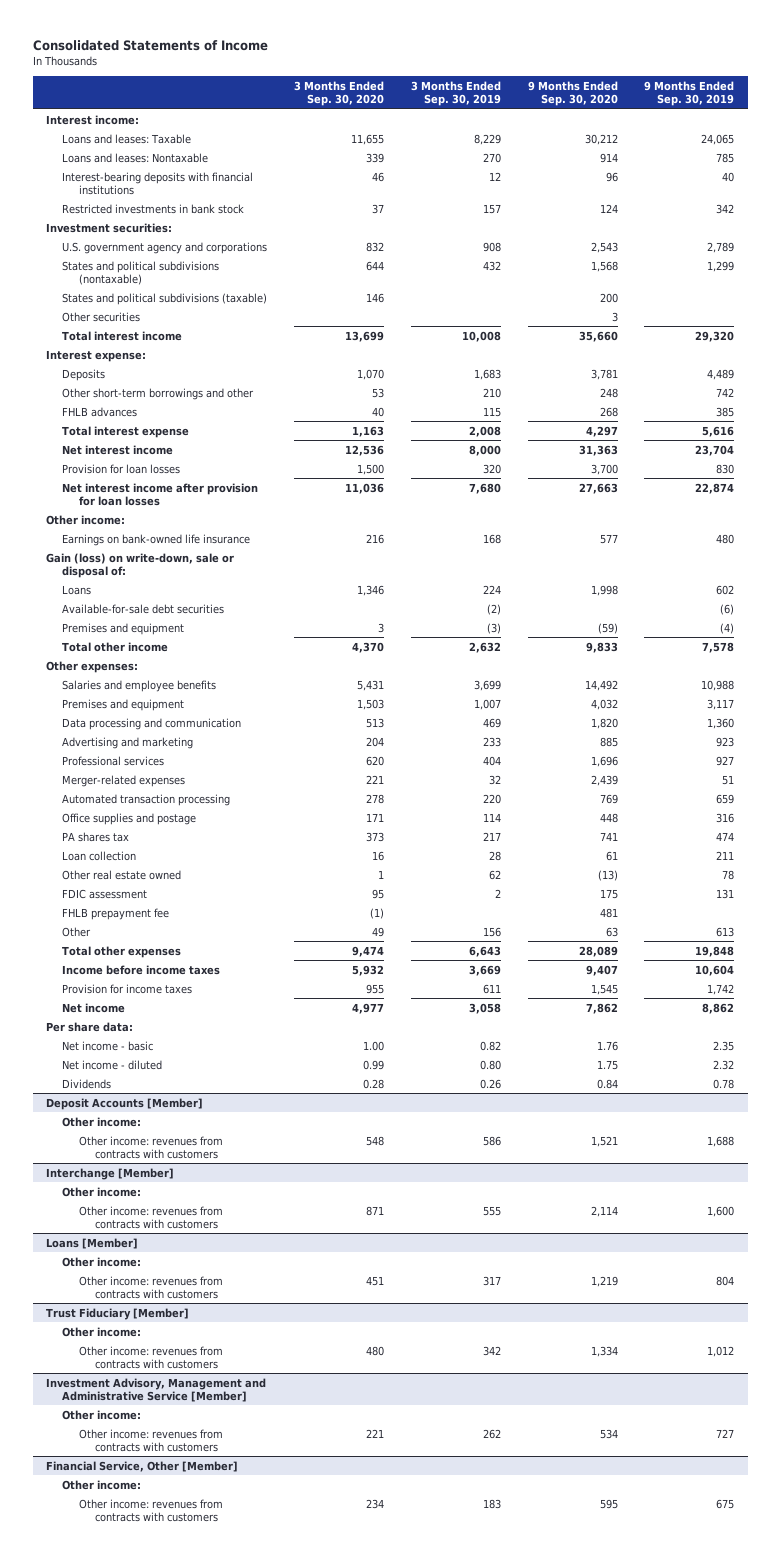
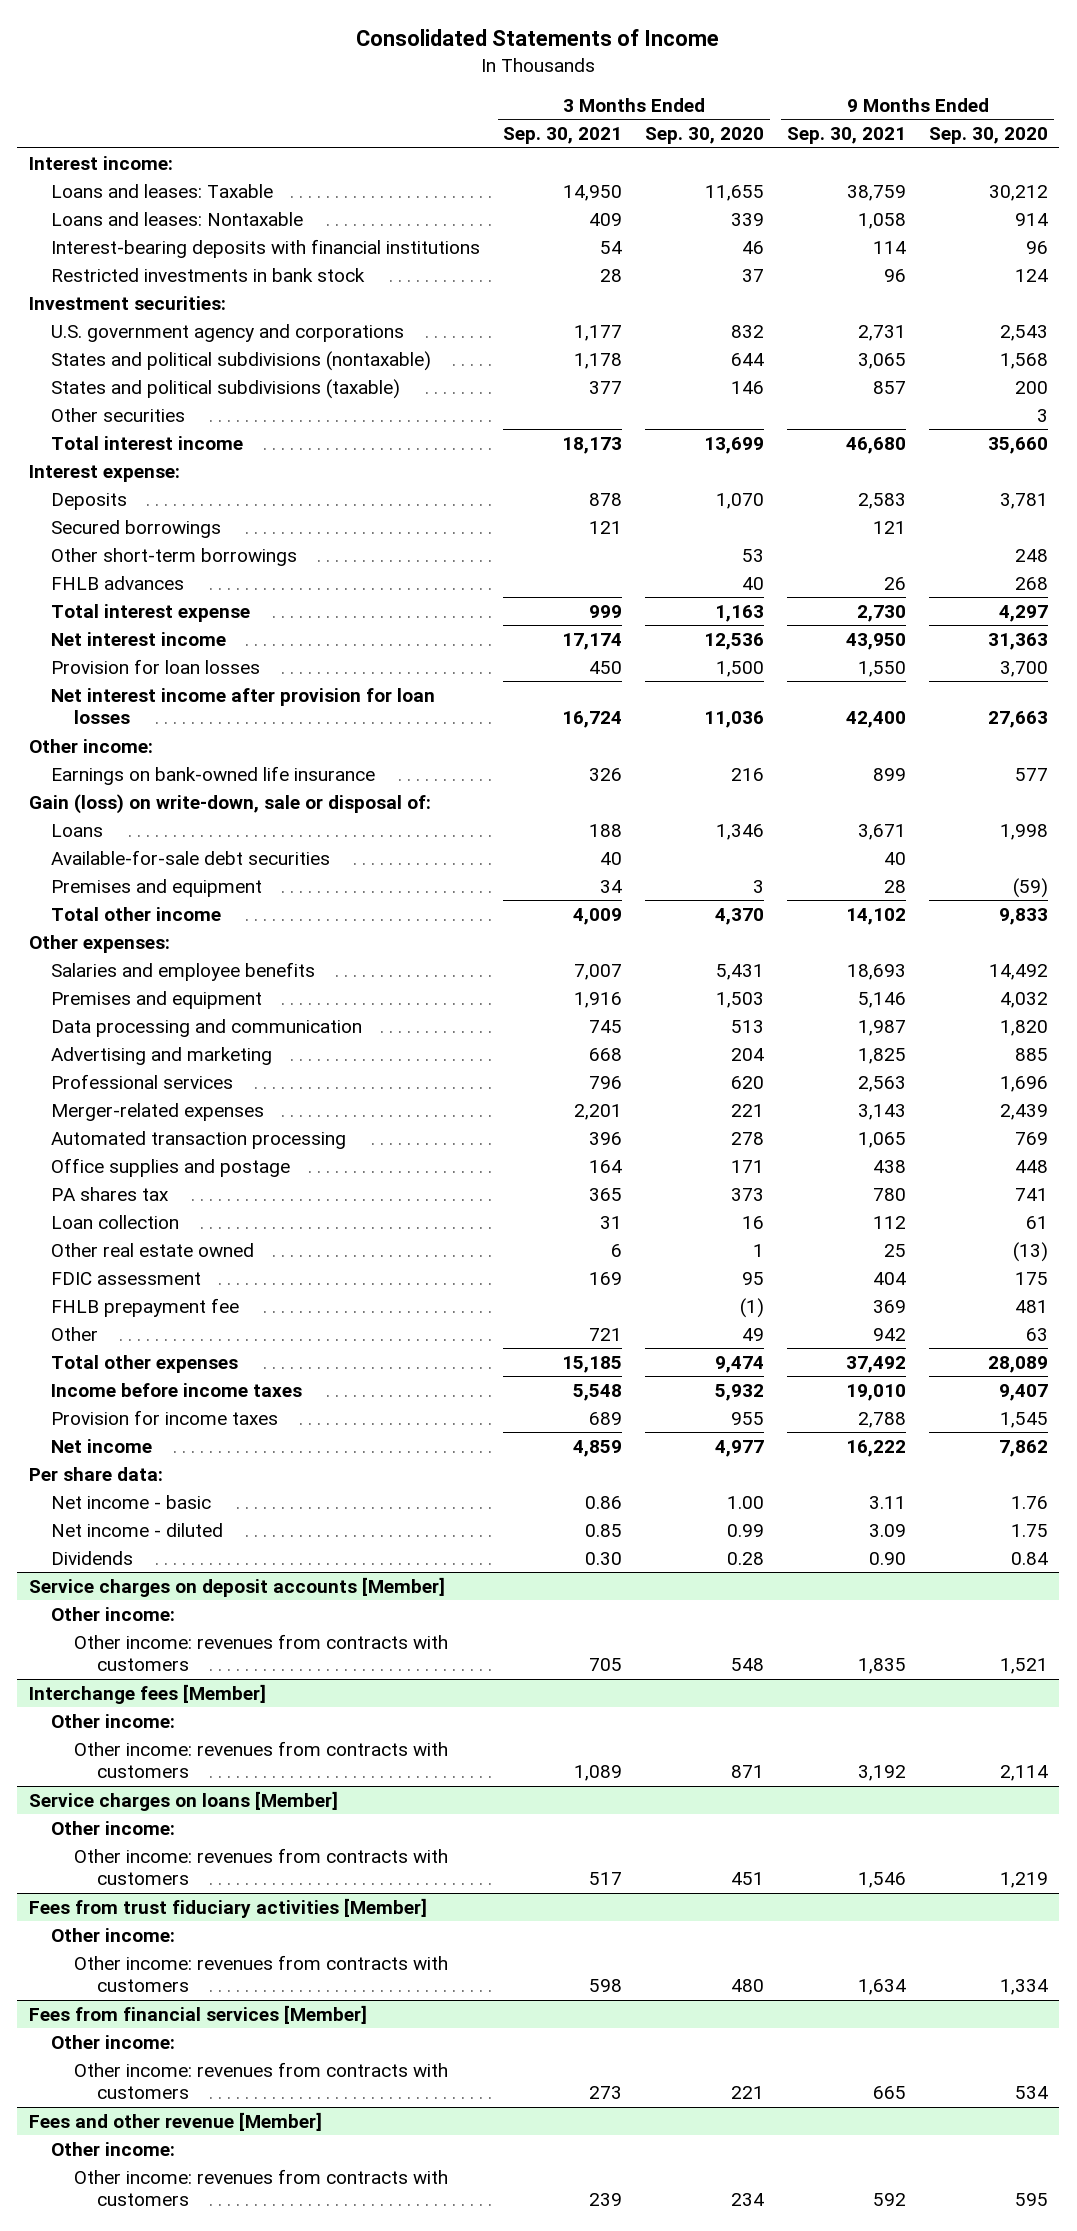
- | 3 Months Ended Sep. 30, 2020 | 3 Months Ended Sep. 30, 2019 | 9 Months Ended Sep. 30, 2020 | 9 Months Ended Sep. 30, 2019
+ | 3 Months Ended Sep. 30, 2021 | 3 Months Ended Sep. 30, 2020 | 9 Months Ended Sep. 30, 2021 | 9 Months Ended Sep. 30, 2020
- Other short-term borrowings and other | 53 | 210 | 248 | 742
+ Secured borrowings | 121 | | 121 |
+ Other short-term borrowings | | 53 | | 248
- Deposit Accounts [Member]
+ Service charges on deposit accounts [Member]
- Interchange [Member]
+ Interchange fees [Member]
- Loans [Member]
+ Service charges on loans [Member]
- Trust Fiduciary [Member]
+ Fees from trust fiduciary activities [Member]
- Investment Advisory, Management and Administrative Service [Member]
+ Fees from financial services [Member]
- Financial Service, Other [Member]
+ Fees and other revenue [Member]

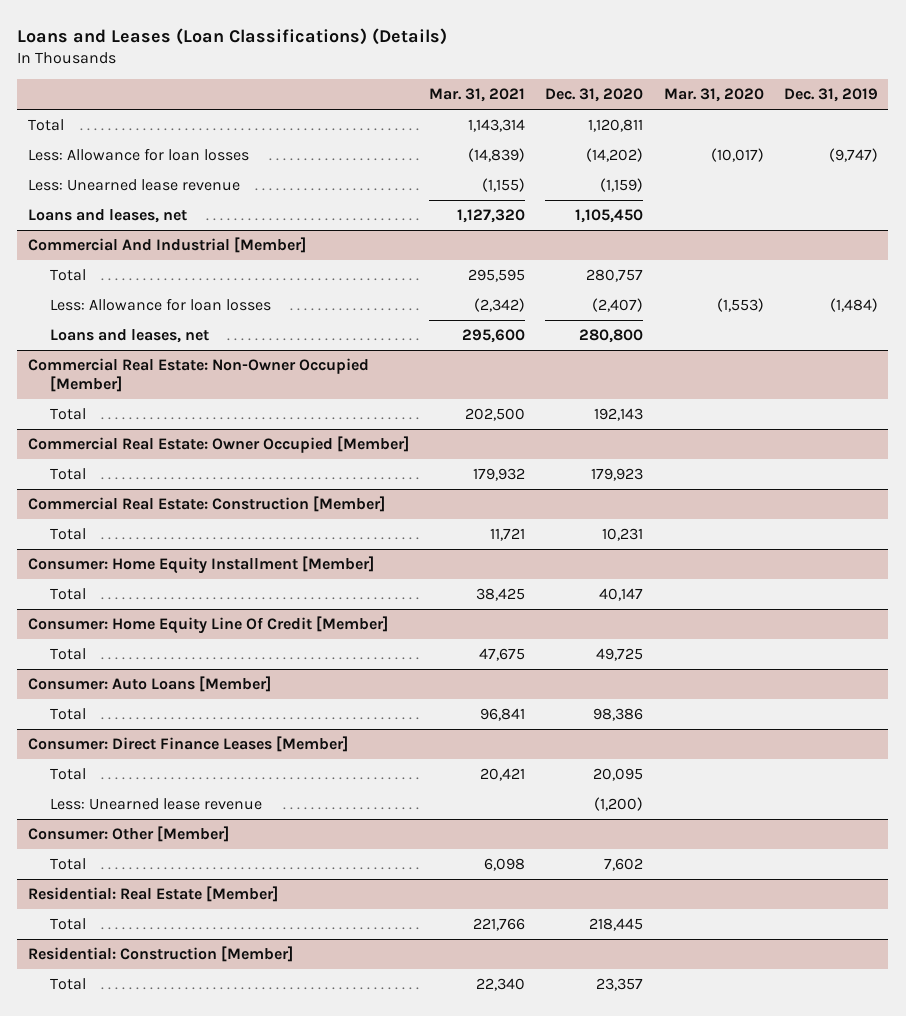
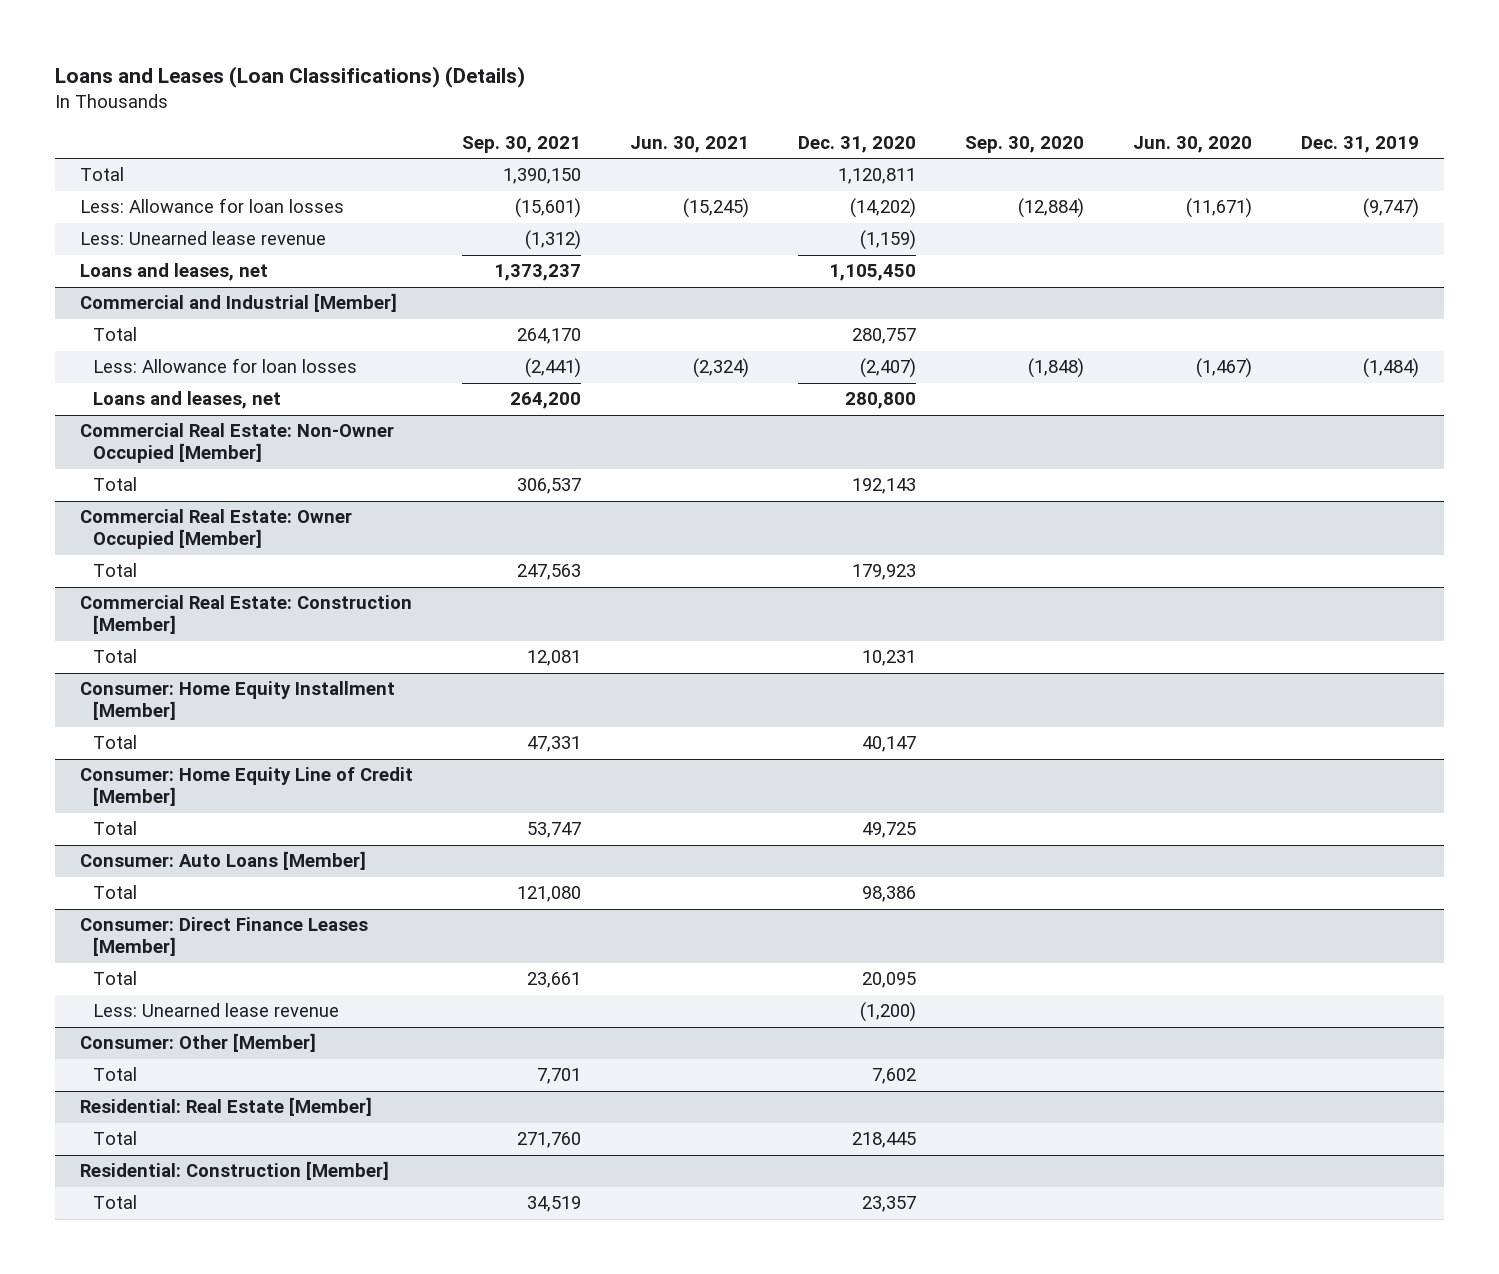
- | Mar. 31, 2021 | Dec. 31, 2020 | Mar. 31, 2020 | Dec. 31, 2019
+ | Sep. 30, 2021 | Jun. 30, 2021 | Dec. 31, 2020 | Sep. 30, 2020 | Jun. 30, 2020 | Dec. 31, 2019
- Commercial And Industrial [Member]
+ Commercial and Industrial [Member]
- Consumer: Home Equity Line Of Credit [Member]
+ Consumer: Home Equity Line of Credit [Member]

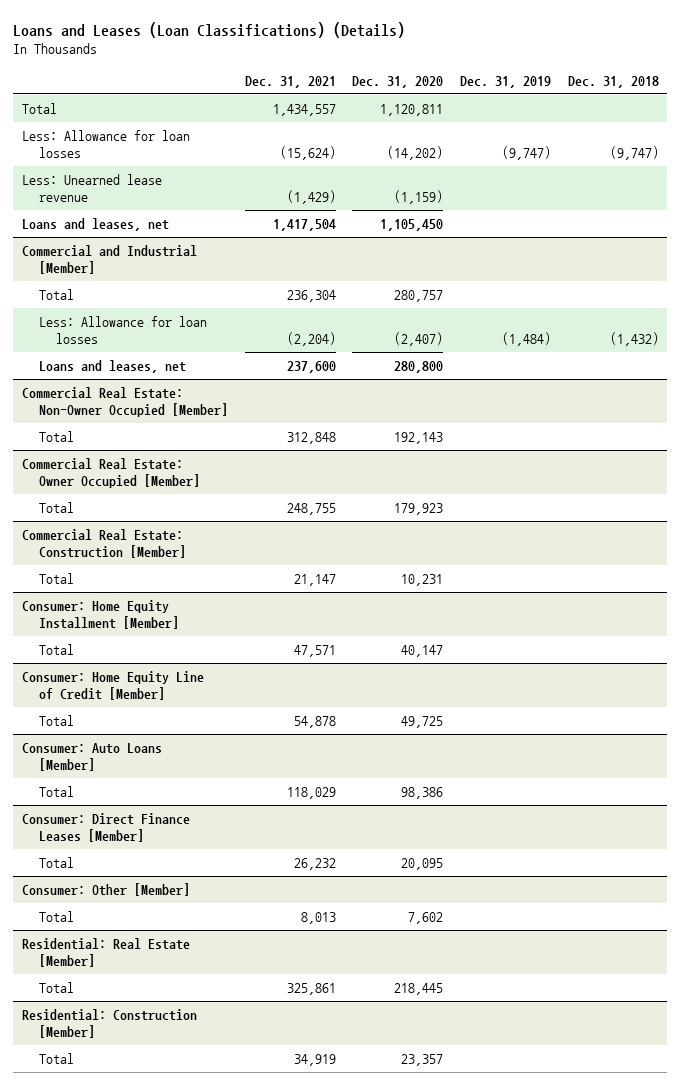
- | Sep. 30, 2021 | Jun. 30, 2021 | Dec. 31, 2020 | Sep. 30, 2020 | Jun. 30, 2020 | Dec. 31, 2019
+ | Dec. 31, 2021 | Dec. 31, 2020 | Dec. 31, 2019 | Dec. 31, 2018
@ Consumer: Direct Finance Leases [Member]
- Less: Unearned lease revenue | | | (1,200) | | |

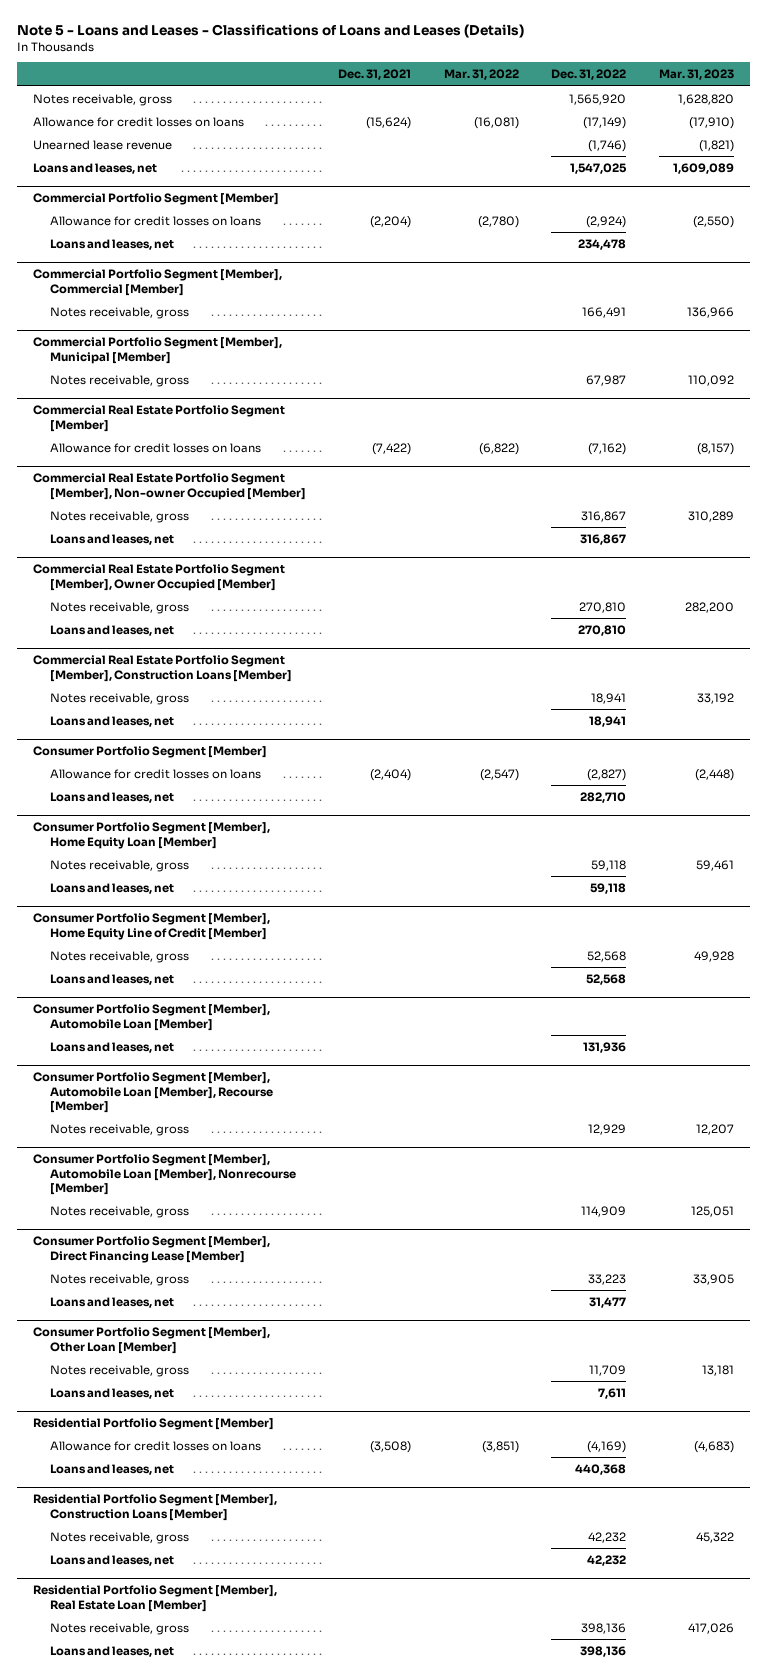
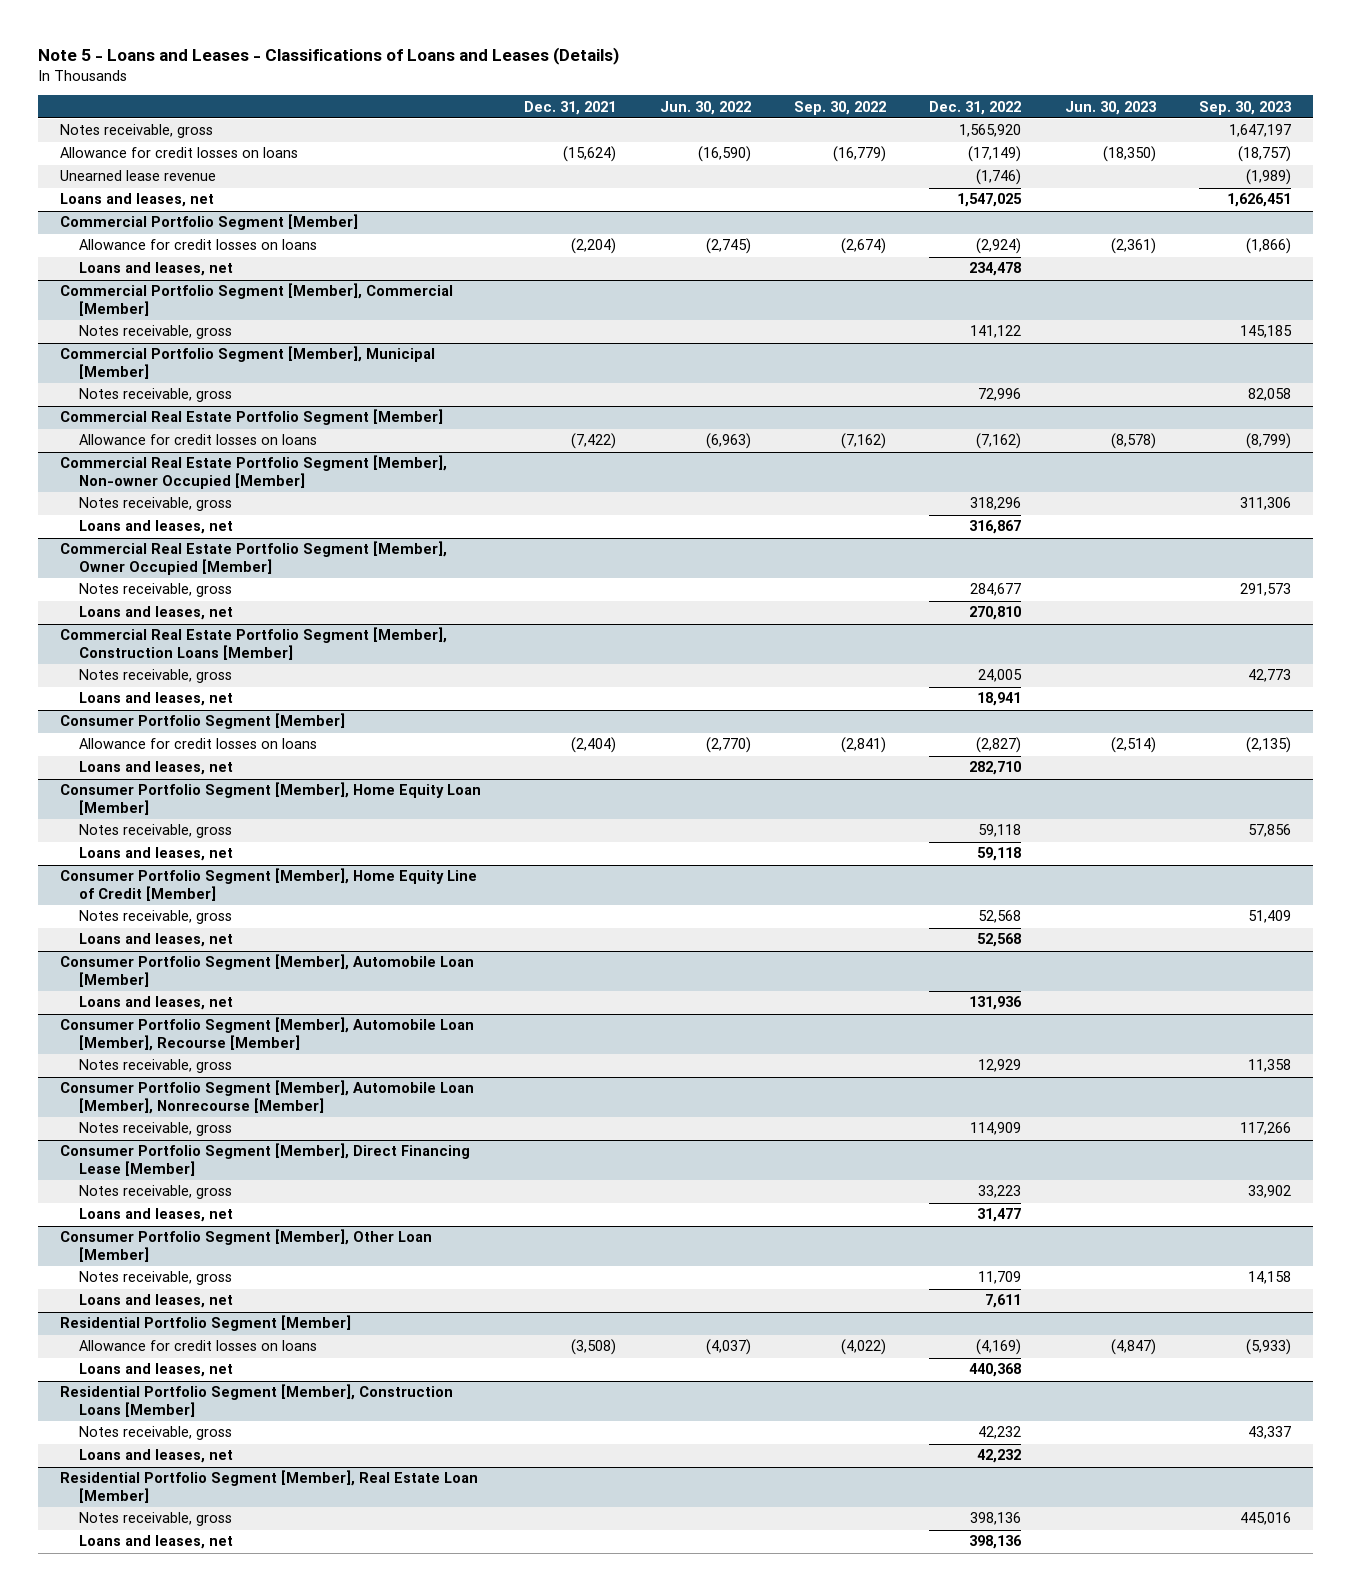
- | Dec. 31, 2021 | Mar. 31, 2022 | Dec. 31, 2022 | Mar. 31, 2023
+ | Dec. 31, 2021 | Jun. 30, 2022 | Sep. 30, 2022 | Dec. 31, 2022 | Jun. 30, 2023 | Sep. 30, 2023
@ Commercial Portfolio Segment [Member], Commercial [Member]
- Notes receivable, gross | | | 166,491 | 136,966
+ Notes receivable, gross | | | | 141,122 | | 145,185
@ Commercial Portfolio Segment [Member], Municipal [Member]
- Notes receivable, gross | | | 67,987 | 110,092
+ Notes receivable, gross | | | | 72,996 | | 82,058
@ Commercial Real Estate Portfolio Segment [Member], Non-owner Occupied [Member]
- Notes receivable, gross | | | 316,867 | 310,289
+ Notes receivable, gross | | | | 318,296 | | 311,306
@ Commercial Real Estate Portfolio Segment [Member], Owner Occupied [Member]
- Notes receivable, gross | | | 270,810 | 282,200
+ Notes receivable, gross | | | | 284,677 | | 291,573
@ Commercial Real Estate Portfolio Segment [Member], Construction Loans [Member]
- Notes receivable, gross | | | 18,941 | 33,192
+ Notes receivable, gross | | | | 24,005 | | 42,773

